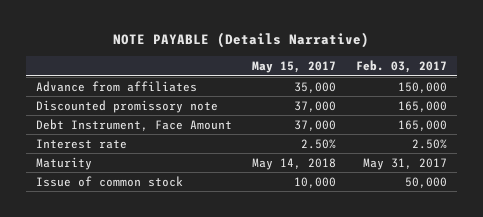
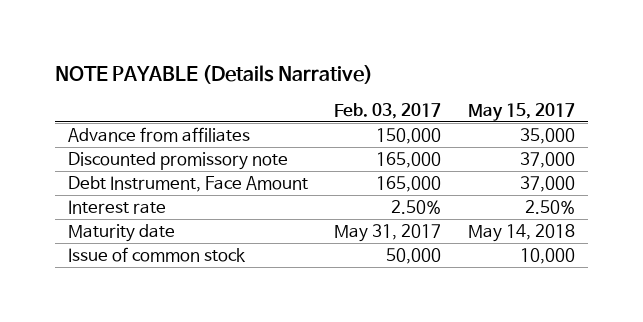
- | May 15, 2017 | Feb. 03, 2017
+ | Feb. 03, 2017 | May 15, 2017
- Maturity | May 14, 2018 | May 31, 2017
+ Maturity date | May 31, 2017 | May 14, 2018

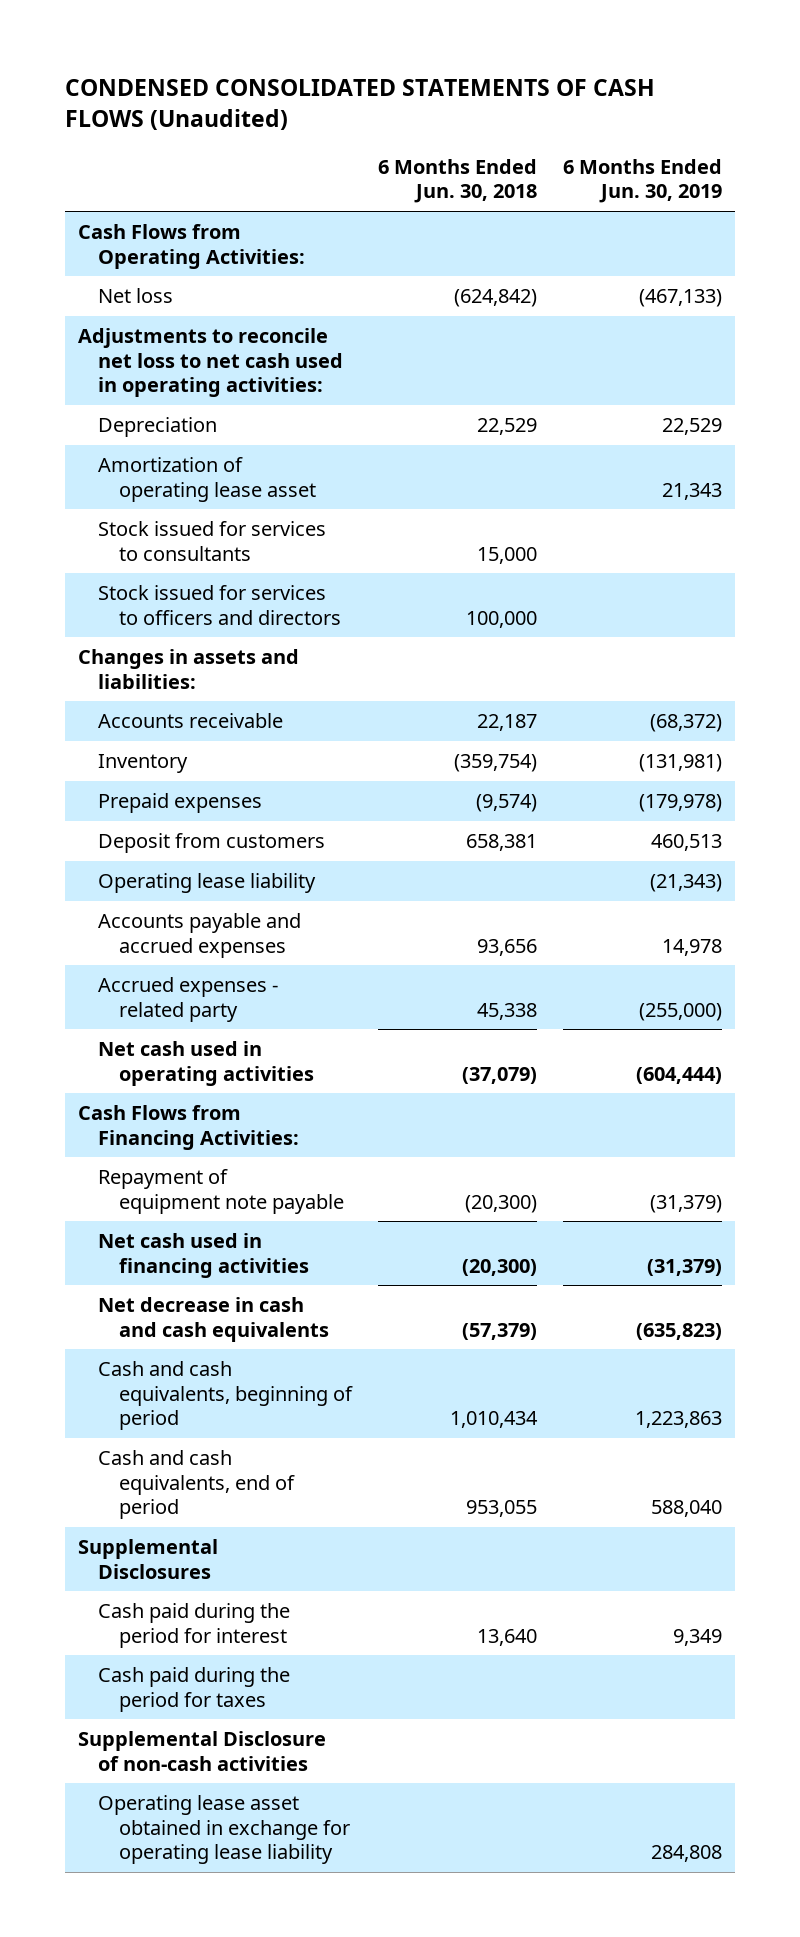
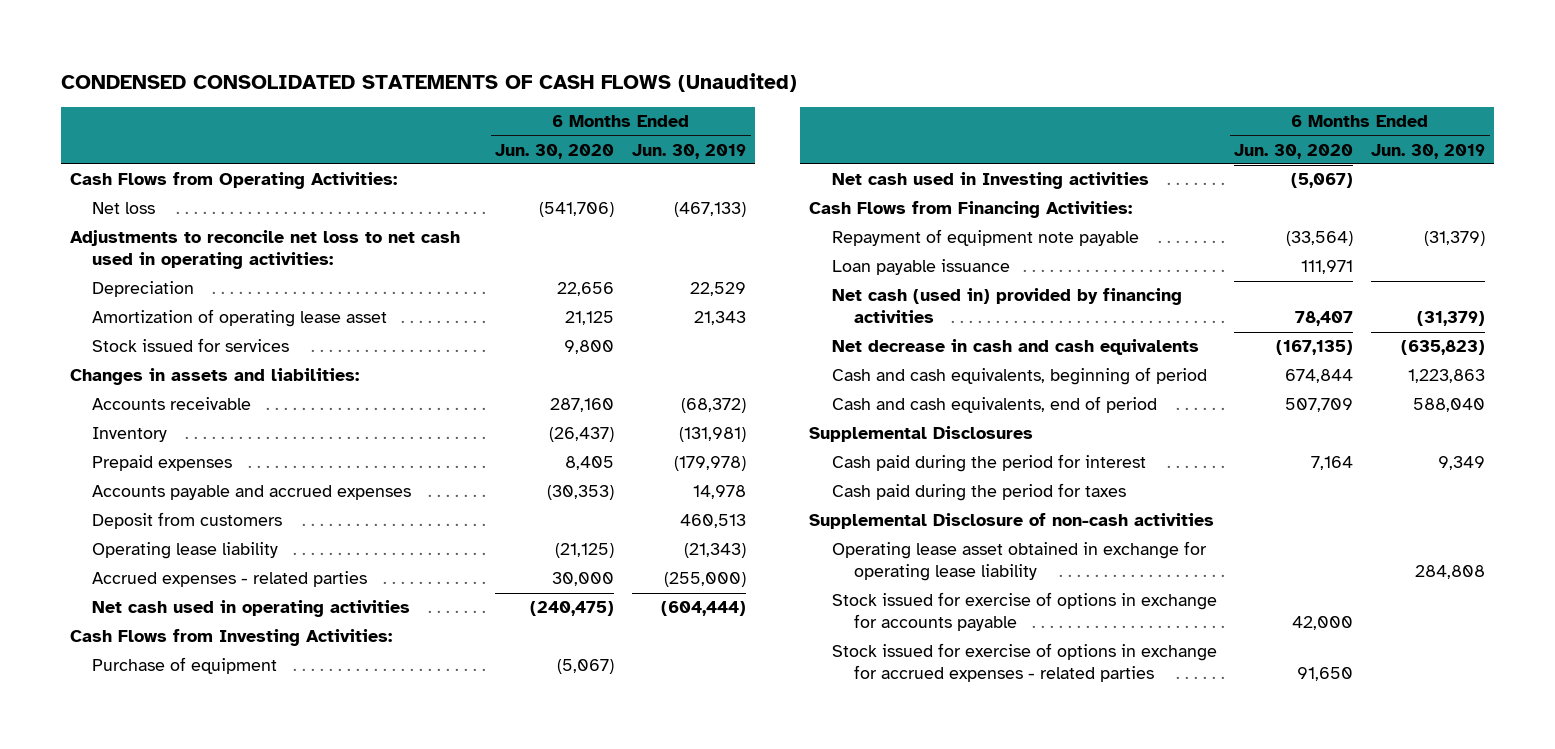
- | 6 Months Ended Jun. 30, 2018 | 6 Months Ended Jun. 30, 2019
+ | 6 Months Ended Jun. 30, 2020 | 6 Months Ended Jun. 30, 2019
- Stock issued for services to consultants | 15,000 |
- Stock issued for services to officers and directors | 100,000 |
+ Stock issued for services | 9,800 |
moved up: Accounts payable and accrued expenses | (30,353) | 14,978
- Accrued expenses - related party | 45,338 | (255,000)
+ Accrued expenses - related parties | 30,000 | (255,000)
+ Cash Flows from Investing Activities:
+ Purchase of equipment | (5,067) |
+ Net cash used in Investing activities | (5,067) |
- Net cash used in financing activities | (20,300) | (31,379)
+ Loan payable issuance | 111,971 |
+ Net cash (used in) provided by financing activities | 78,407 | (31,379)
+ Stock issued for exercise of options in exchange for accounts payable | 42,000 |
+ Stock issued for exercise of options in exchange for accrued expenses - related parties | 91,650 |

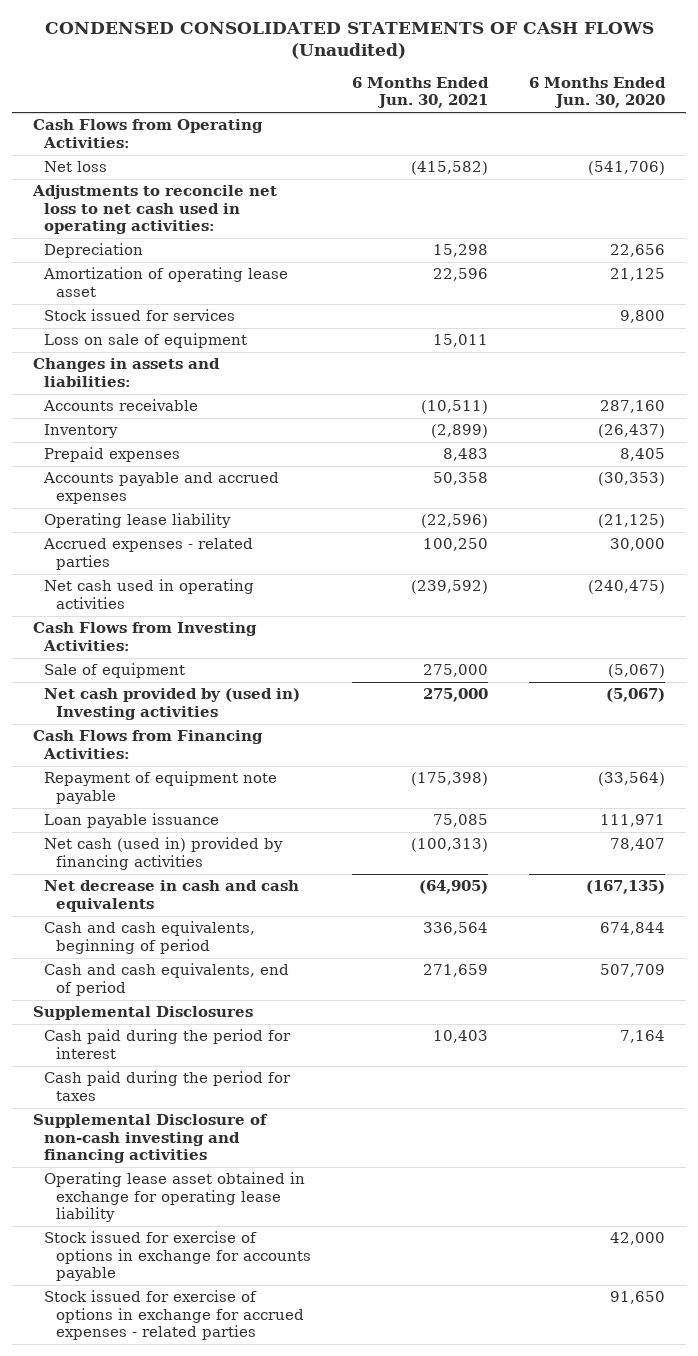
- | 6 Months Ended Jun. 30, 2020 | 6 Months Ended Jun. 30, 2019
+ | 6 Months Ended Jun. 30, 2021 | 6 Months Ended Jun. 30, 2020
+ Loss on sale of equipment | 15,011 |
- Deposit from customers | | 460,513
- Purchase of equipment | (5,067) |
- Net cash used in Investing activities | (5,067) |
+ Sale of equipment | 275,000 | (5,067)
+ Net cash provided by (used in) Investing activities | 275,000 | (5,067)
- Supplemental Disclosure of non-cash activities
+ Supplemental Disclosure of non-cash investing and financing activities

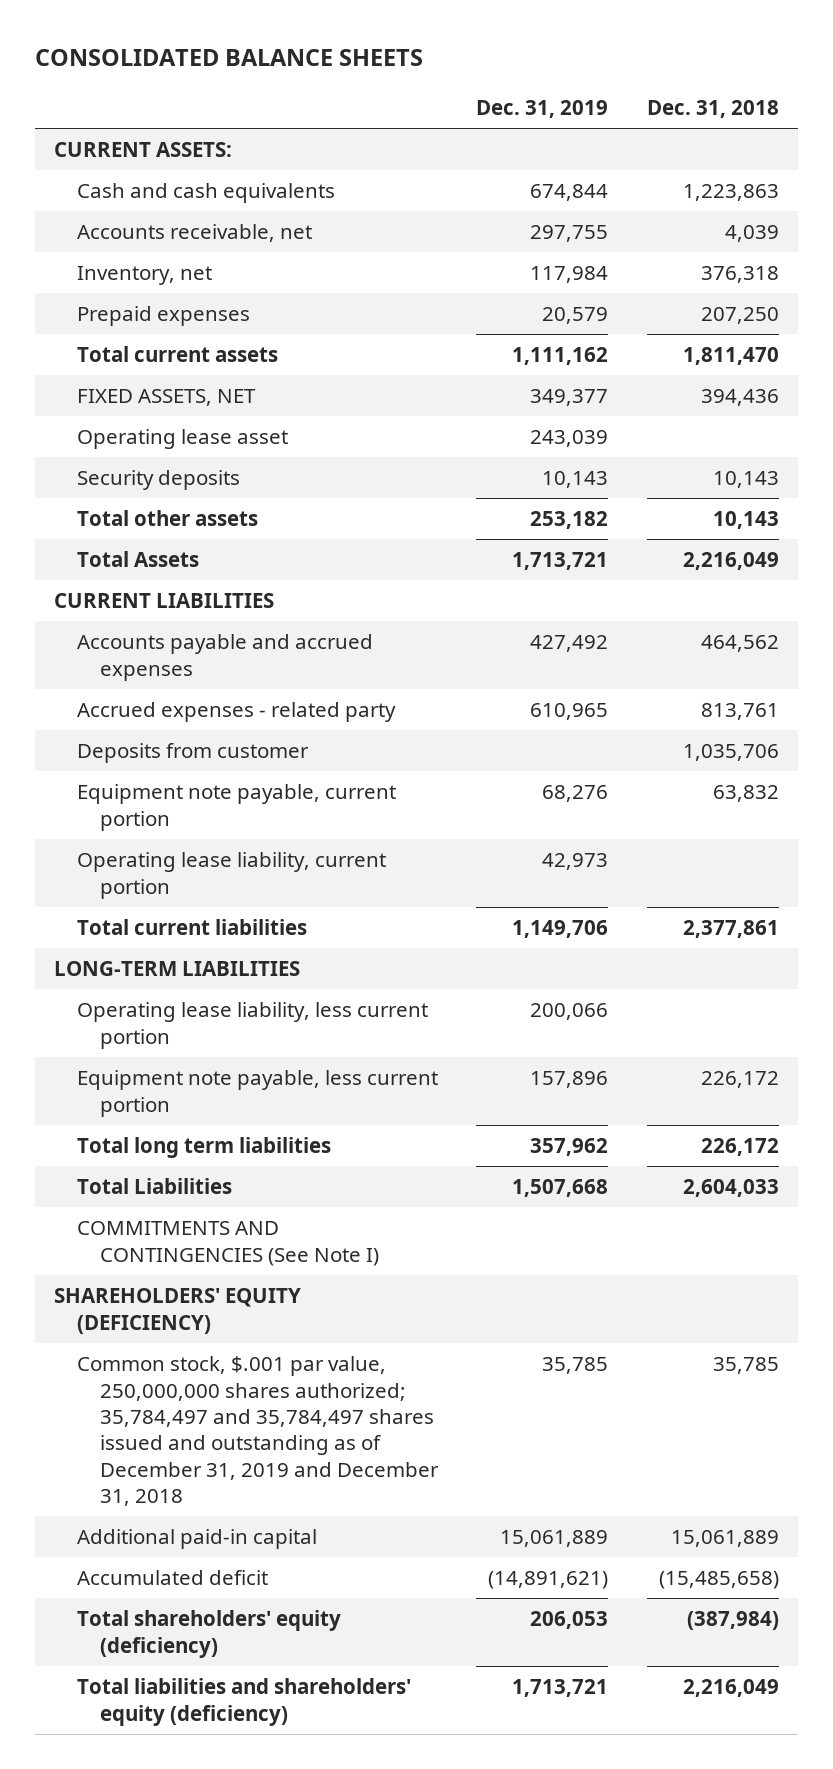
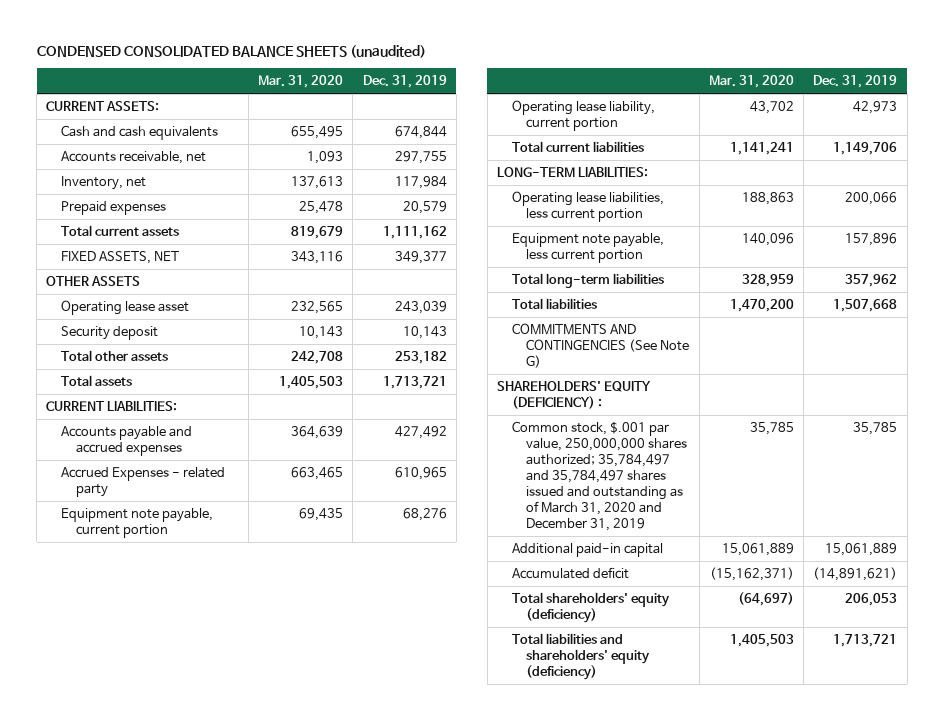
- CONSOLIDATED BALANCE SHEETS
+ CONDENSED CONSOLIDATED BALANCE SHEETS (unaudited)
- | Dec. 31, 2019 | Dec. 31, 2018
+ | Mar. 31, 2020 | Dec. 31, 2019
+ OTHER ASSETS
- Security deposits | 10,143 | 10,143
+ Security deposit | 10,143 | 10,143
- Total Assets | 1,713,721 | 2,216,049
- CURRENT LIABILITIES
+ Total assets | 1,405,503 | 1,713,721
+ CURRENT LIABILITIES:
- Accrued expenses - related party | 610,965 | 813,761
- Deposits from customer | | 1,035,706
+ Accrued Expenses - related party | 663,465 | 610,965
- LONG-TERM LIABILITIES
- Operating lease liability, less current portion | 200,066 |
+ LONG-TERM LIABILITIES:
+ Operating lease liabilities, less current portion | 188,863 | 200,066
- Total long term liabilities | 357,962 | 226,172
- Total Liabilities | 1,507,668 | 2,604,033
- COMMITMENTS AND CONTINGENCIES (See Note I)
- SHAREHOLDERS' EQUITY (DEFICIENCY)
- Common stock, $.001 par value, 250,000,000 shares authorized; 35,784,497 and 35,784,497 shares issued and outstanding as of December 31, 2019 and December 31, 2018 | 35,785 | 35,785
+ Total long-term liabilities | 328,959 | 357,962
+ Total liabilities | 1,470,200 | 1,507,668
+ COMMITMENTS AND CONTINGENCIES (See Note G)
+ SHAREHOLDERS' EQUITY (DEFICIENCY) :
+ Common stock, $.001 par value, 250,000,000 shares authorized; 35,784,497 and 35,784,497 shares issued and outstanding as of March 31, 2020 and December 31, 2019 | 35,785 | 35,785

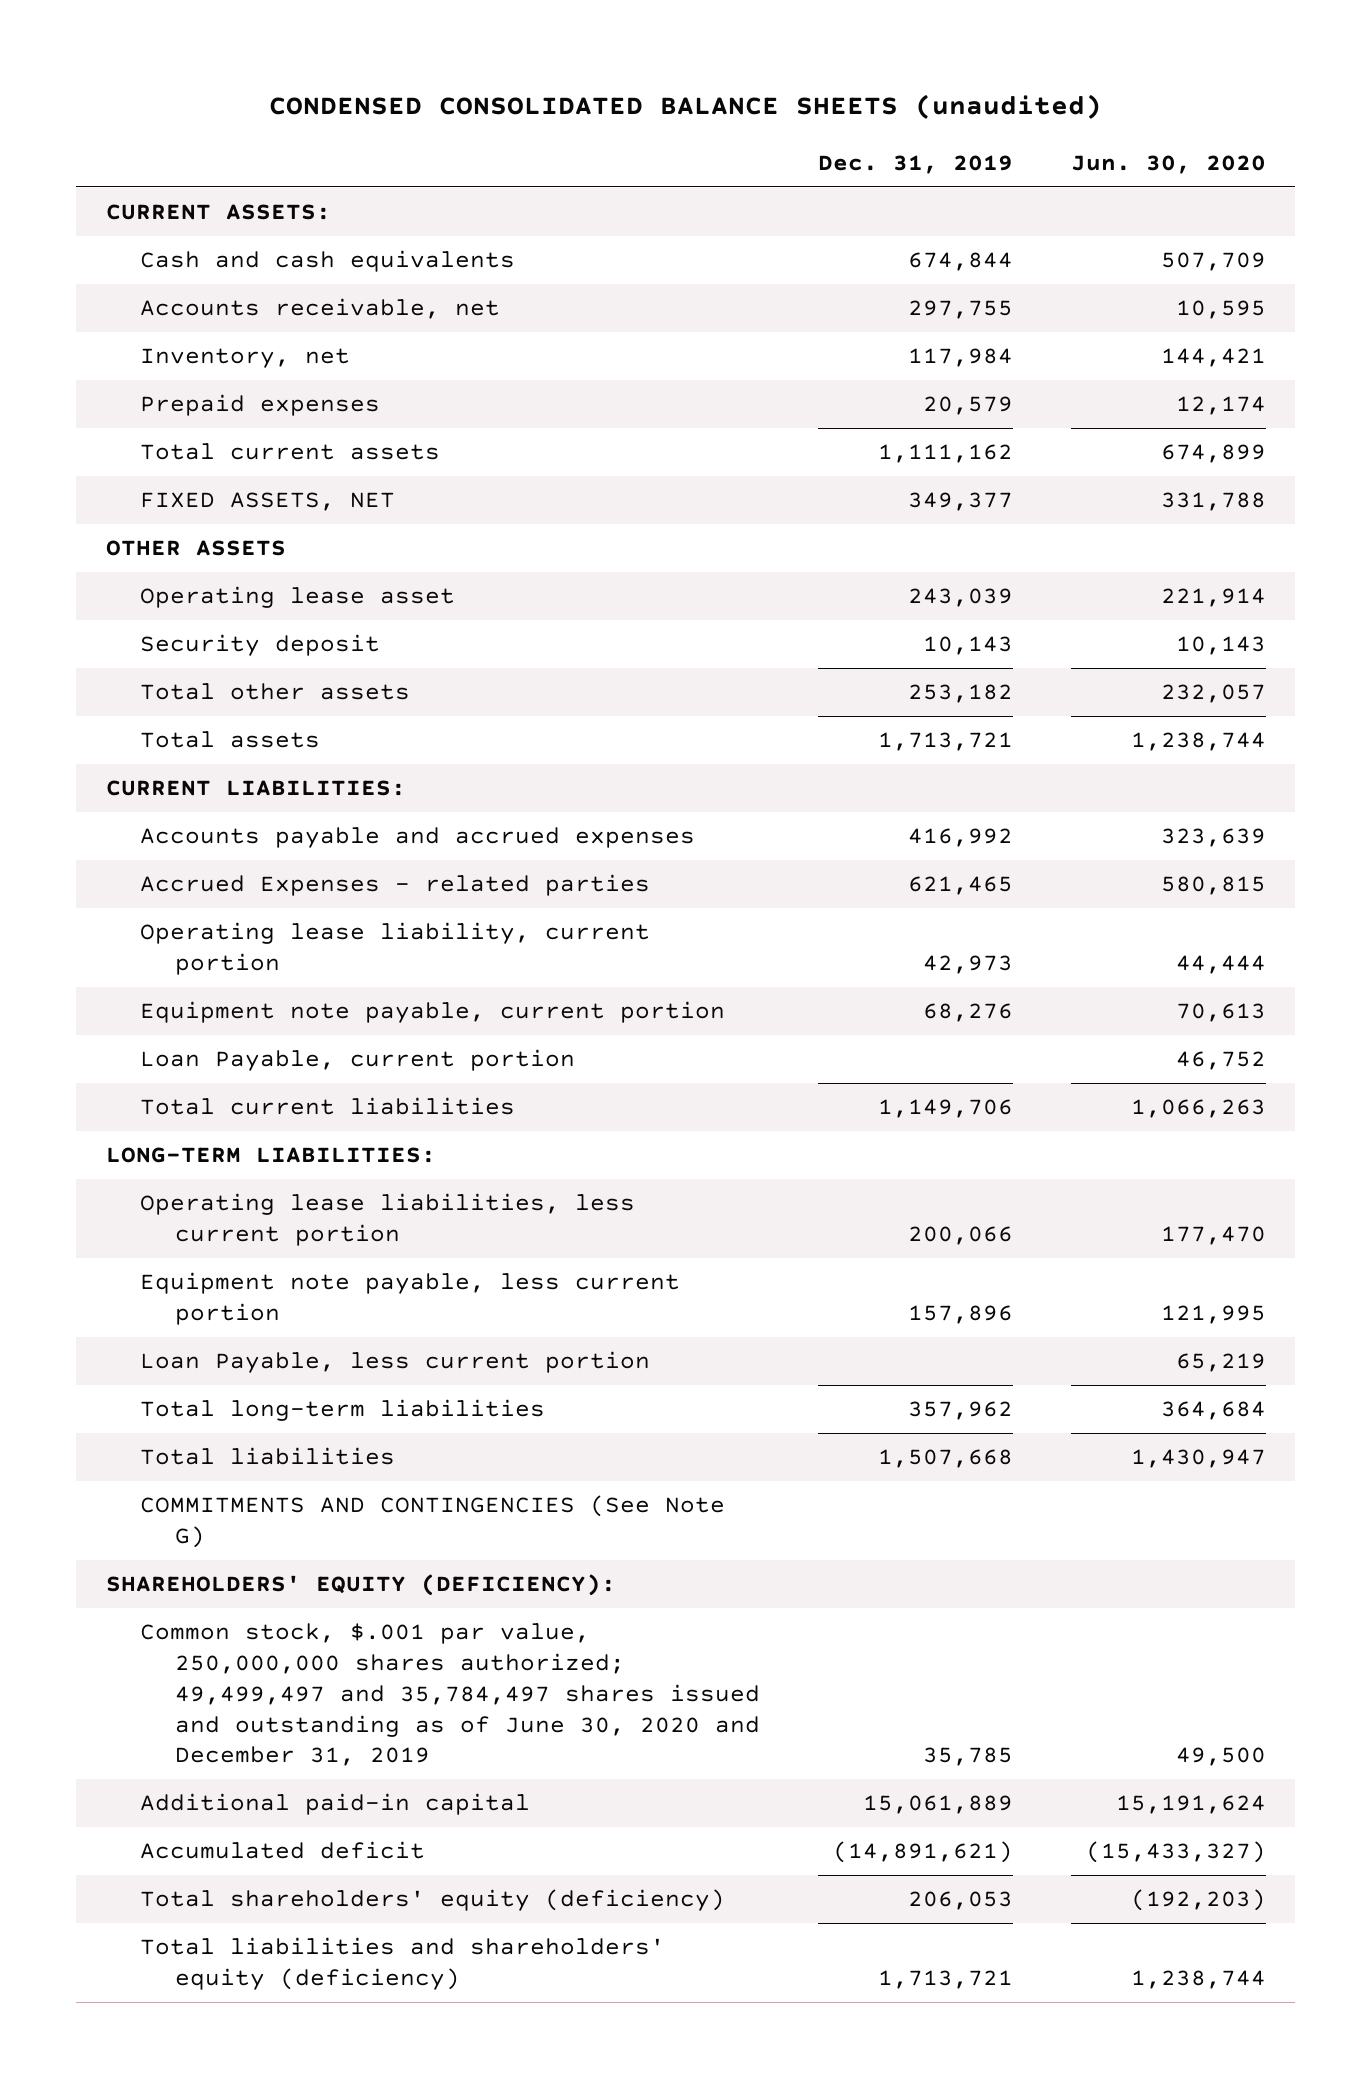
- | Mar. 31, 2020 | Dec. 31, 2019
+ | Dec. 31, 2019 | Jun. 30, 2020
- Accounts payable and accrued expenses | 364,639 | 427,492
- Accrued Expenses - related party | 663,465 | 610,965
+ Accounts payable and accrued expenses | 416,992 | 323,639
+ Accrued Expenses - related parties | 621,465 | 580,815
moved down: Equipment note payable, current portion | 68,276 | 70,613
+ Loan Payable, current portion | | 46,752
+ Loan Payable, less current portion | | 65,219
- SHAREHOLDERS' EQUITY (DEFICIENCY) :
- Common stock, $.001 par value, 250,000,000 shares authorized; 35,784,497 and 35,784,497 shares issued and outstanding as of March 31, 2020 and December 31, 2019 | 35,785 | 35,785
+ SHAREHOLDERS' EQUITY (DEFICIENCY):
+ Common stock, $.001 par value, 250,000,000 shares authorized; 49,499,497 and 35,784,497 shares issued and outstanding as of June 30, 2020 and December 31, 2019 | 35,785 | 49,500

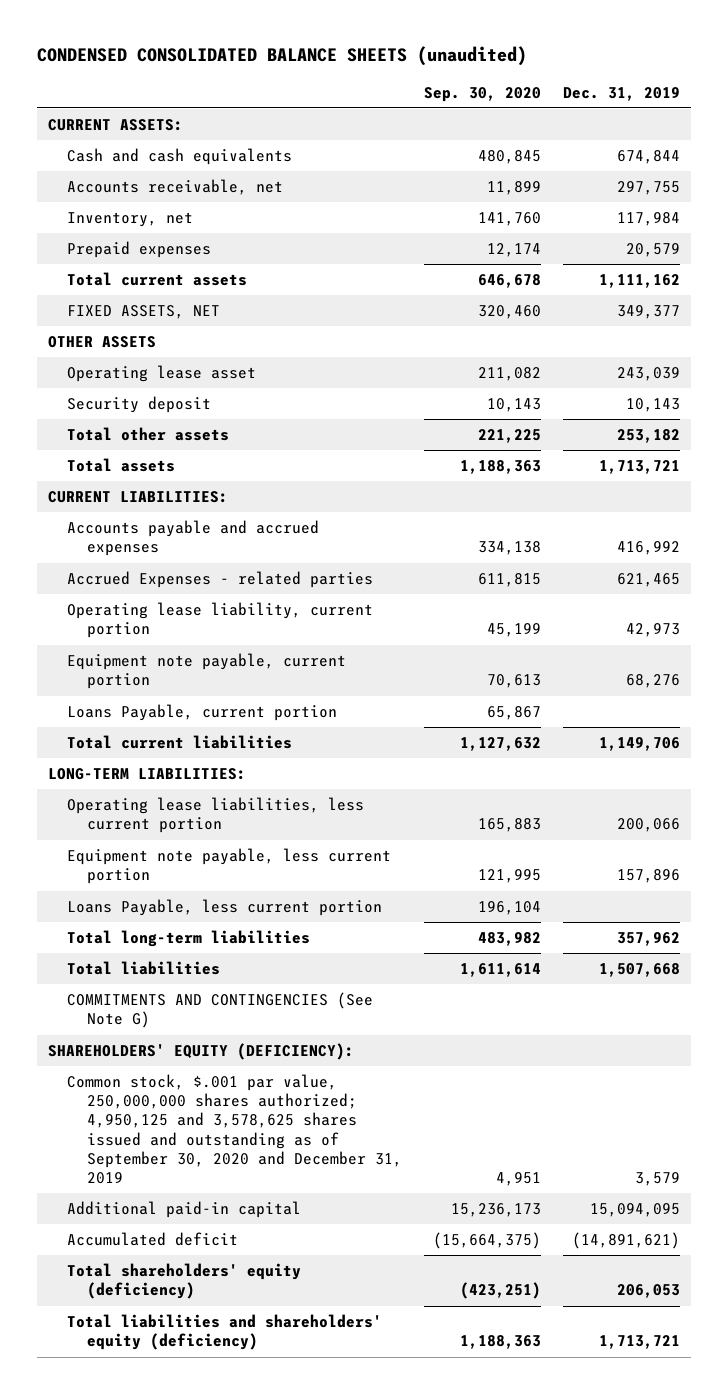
- | Dec. 31, 2019 | Jun. 30, 2020
+ | Sep. 30, 2020 | Dec. 31, 2019
- Loan Payable, current portion | | 46,752
+ Loans Payable, current portion | 65,867 |
- Loan Payable, less current portion | | 65,219
+ Loans Payable, less current portion | 196,104 |
- Common stock, $.001 par value, 250,000,000 shares authorized; 49,499,497 and 35,784,497 shares issued and outstanding as of June 30, 2020 and December 31, 2019 | 35,785 | 49,500
- Additional paid-in capital | 15,061,889 | 15,191,624
+ Common stock, $.001 par value, 250,000,000 shares authorized; 4,950,125 and 3,578,625 shares issued and outstanding as of September 30, 2020 and December 31, 2019 | 4,951 | 3,579
+ Additional paid-in capital | 15,236,173 | 15,094,095

